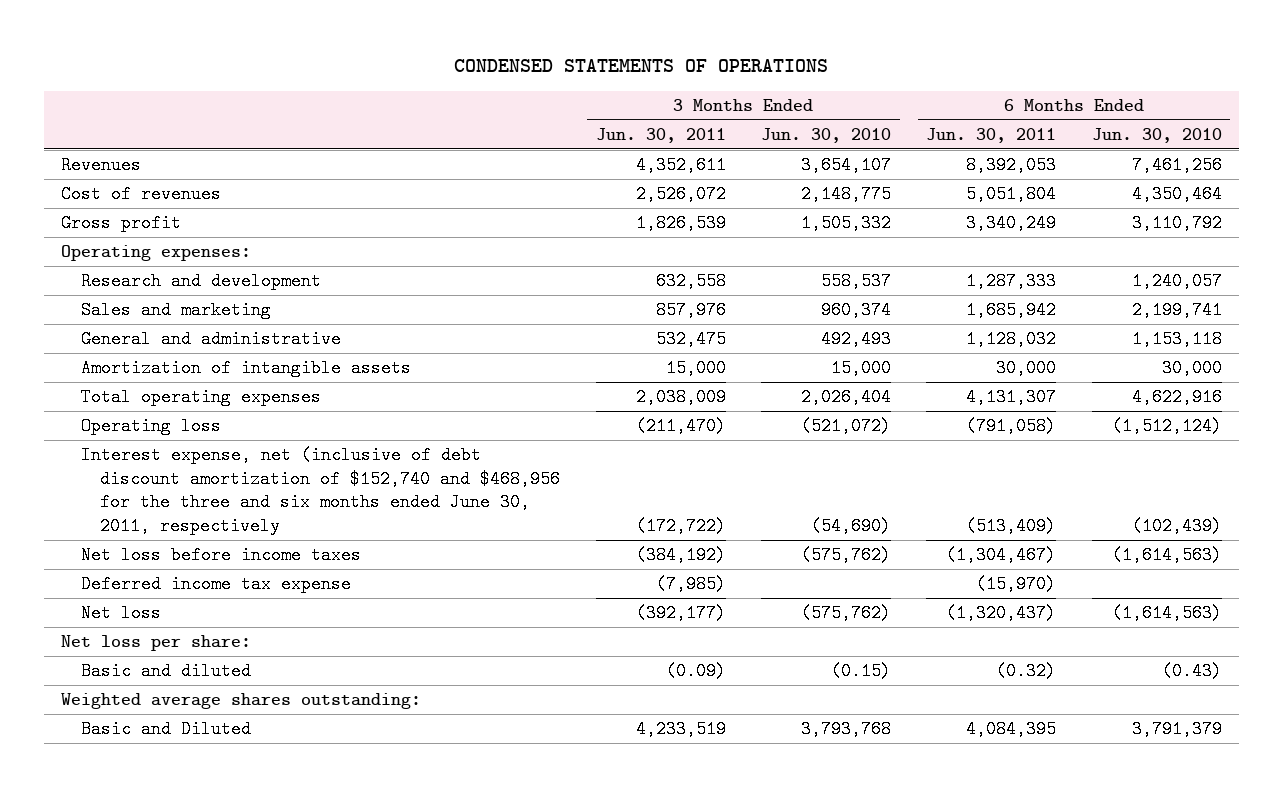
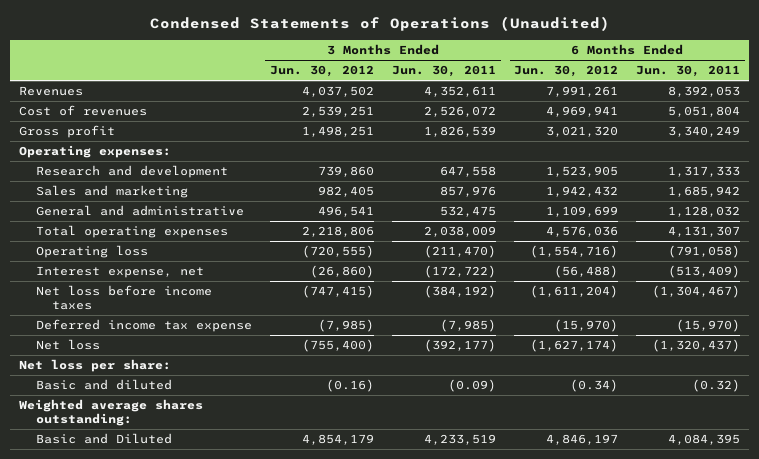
- CONDENSED STATEMENTS OF OPERATIONS
+ Condensed Statements of Operations (Unaudited)
- | 3 Months Ended Jun. 30, 2011 | 3 Months Ended Jun. 30, 2010 | 6 Months Ended Jun. 30, 2011 | 6 Months Ended Jun. 30, 2010
+ | 3 Months Ended Jun. 30, 2012 | 3 Months Ended Jun. 30, 2011 | 6 Months Ended Jun. 30, 2012 | 6 Months Ended Jun. 30, 2011
- Research and development | 632,558 | 558,537 | 1,287,333 | 1,240,057
+ Research and development | 739,860 | 647,558 | 1,523,905 | 1,317,333
- Amortization of intangible assets | 15,000 | 15,000 | 30,000 | 30,000
- Interest expense, net (inclusive of debt discount amortization of $152,740 and $468,956 for the three and six months ended June 30, 2011, respectively | (172,722) | (54,690) | (513,409) | (102,439)
+ Interest expense, net | (26,860) | (172,722) | (56,488) | (513,409)

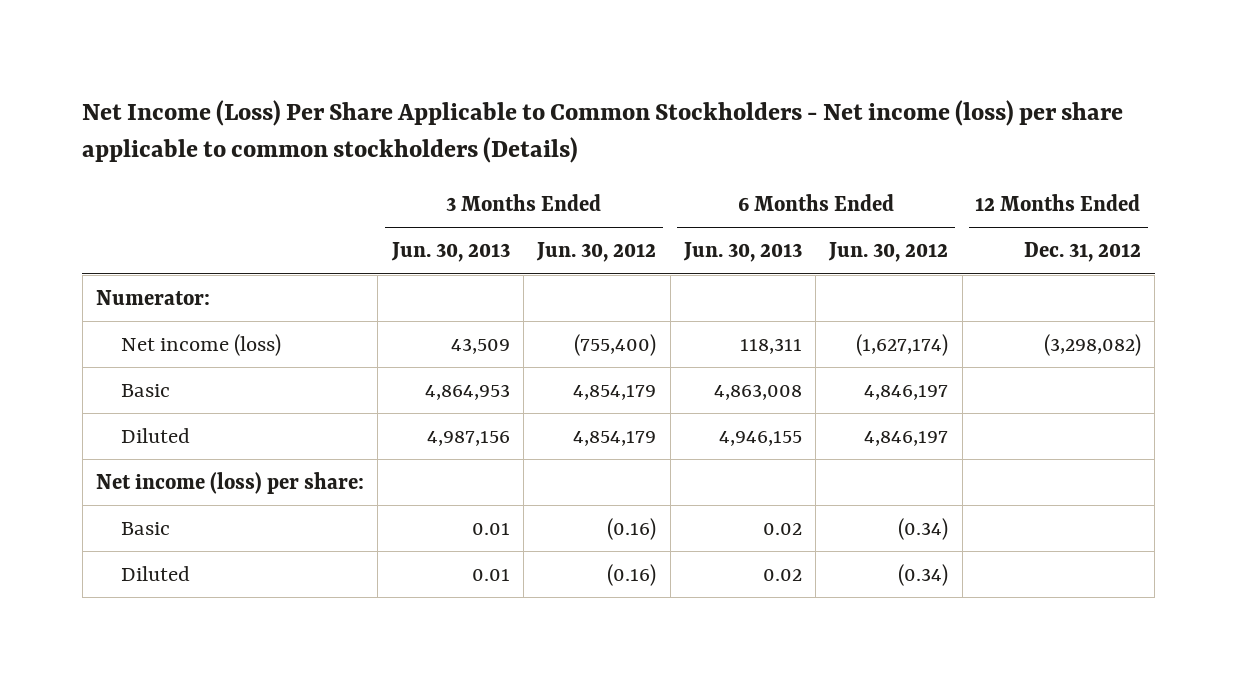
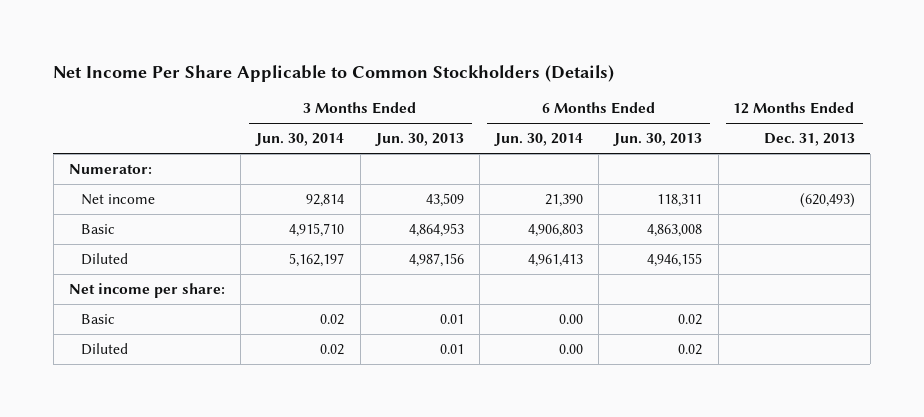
- Net Income (Loss) Per Share Applicable to Common Stockholders - Net income (loss) per share applicable to common stockholders (Details)
+ Net Income Per Share Applicable to Common Stockholders (Details)
- | 3 Months Ended Jun. 30, 2013 | 3 Months Ended Jun. 30, 2012 | 6 Months Ended Jun. 30, 2013 | 6 Months Ended Jun. 30, 2012 | 12 Months Ended Dec. 31, 2012
+ | 3 Months Ended Jun. 30, 2014 | 3 Months Ended Jun. 30, 2013 | 6 Months Ended Jun. 30, 2014 | 6 Months Ended Jun. 30, 2013 | 12 Months Ended Dec. 31, 2013
- Net income (loss) | 43,509 | (755,400) | 118,311 | (1,627,174) | (3,298,082)
+ Net income | 92,814 | 43,509 | 21,390 | 118,311 | (620,493)
- Net income (loss) per share:
+ Net income per share:

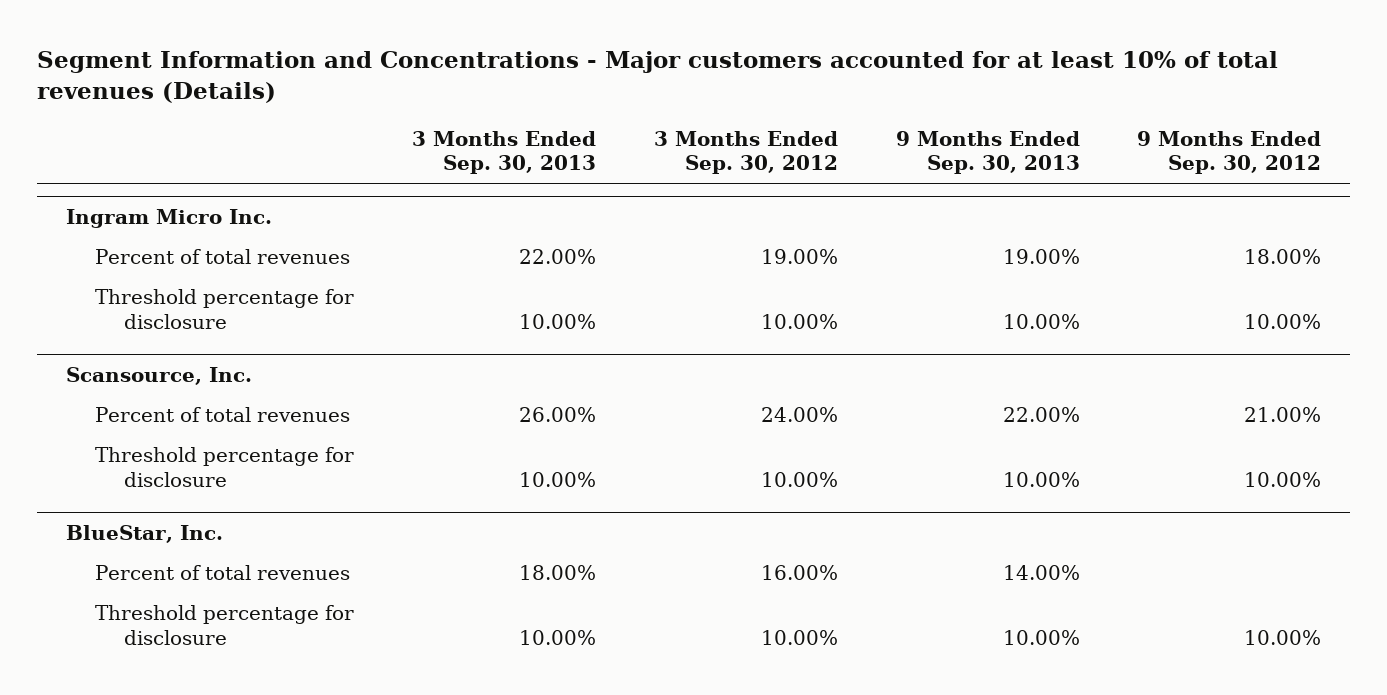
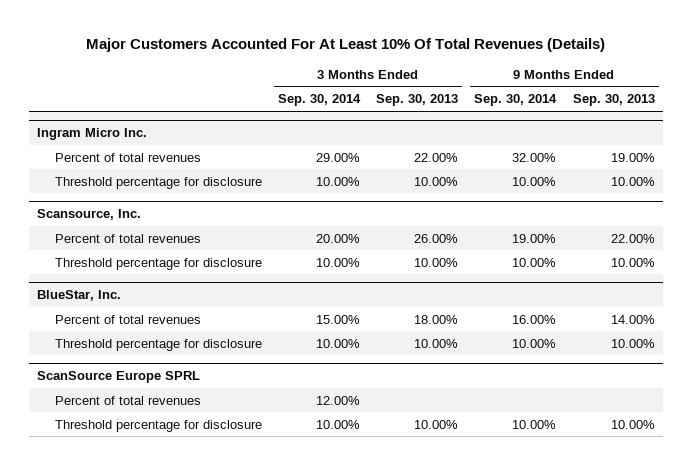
- Segment Information and Concentrations - Major customers accounted for at least 10% of total revenues (Details)
+ Major Customers Accounted For At Least 10% Of Total Revenues (Details)
- | 3 Months Ended Sep. 30, 2013 | 3 Months Ended Sep. 30, 2012 | 9 Months Ended Sep. 30, 2013 | 9 Months Ended Sep. 30, 2012
+ | 3 Months Ended Sep. 30, 2014 | 3 Months Ended Sep. 30, 2013 | 9 Months Ended Sep. 30, 2014 | 9 Months Ended Sep. 30, 2013
+ ScanSource Europe SPRL
+ Percent of total revenues | 12.00% | | |
+ Threshold percentage for disclosure | 10.00% | 10.00% | 10.00% | 10.00%

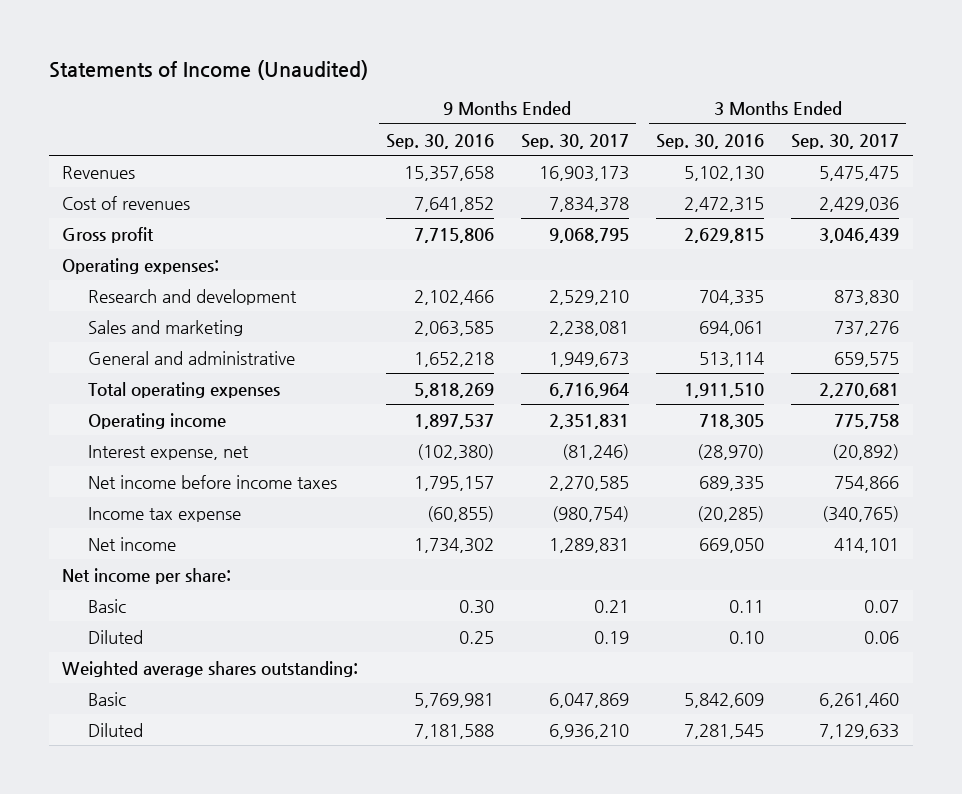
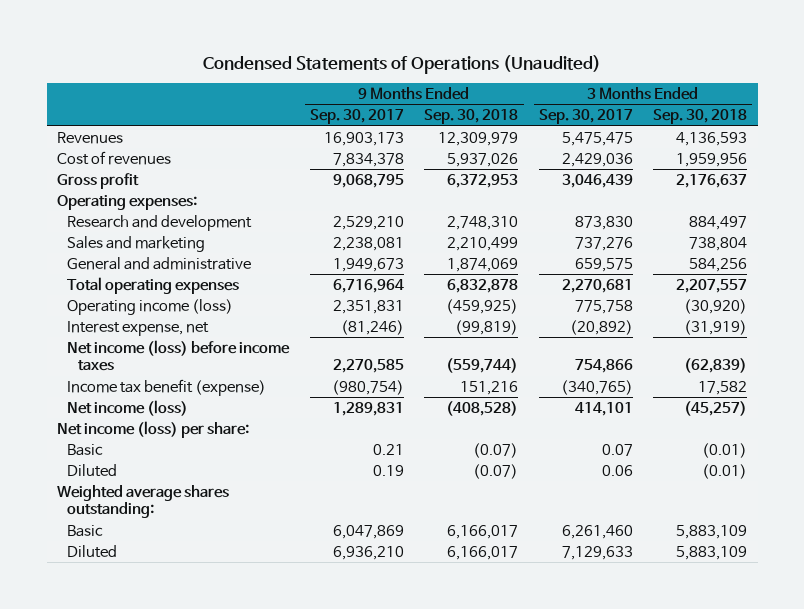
- Statements of Income (Unaudited)
+ Condensed Statements of Operations (Unaudited)
- | 9 Months Ended Sep. 30, 2016 | 9 Months Ended Sep. 30, 2017 | 3 Months Ended Sep. 30, 2016 | 3 Months Ended Sep. 30, 2017
+ | 9 Months Ended Sep. 30, 2017 | 9 Months Ended Sep. 30, 2018 | 3 Months Ended Sep. 30, 2017 | 3 Months Ended Sep. 30, 2018
- Operating income | 1,897,537 | 2,351,831 | 718,305 | 775,758
+ Operating income (loss) | 2,351,831 | (459,925) | 775,758 | (30,920)
- Net income before income taxes | 1,795,157 | 2,270,585 | 689,335 | 754,866
- Income tax expense | (60,855) | (980,754) | (20,285) | (340,765)
- Net income | 1,734,302 | 1,289,831 | 669,050 | 414,101
- Net income per share:
+ Net income (loss) before income taxes | 2,270,585 | (559,744) | 754,866 | (62,839)
+ Income tax benefit (expense) | (980,754) | 151,216 | (340,765) | 17,582
+ Net income (loss) | 1,289,831 | (408,528) | 414,101 | (45,257)
+ Net income (loss) per share:

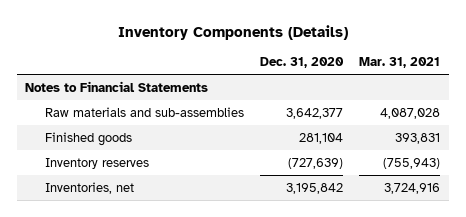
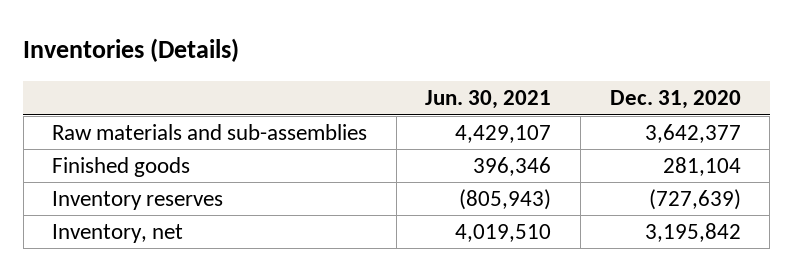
- Inventory Components (Details)
+ Inventories (Details)
- | Dec. 31, 2020 | Mar. 31, 2021
+ | Jun. 30, 2021 | Dec. 31, 2020
- Notes to Financial Statements
- Inventories, net | 3,195,842 | 3,724,916
+ Inventory, net | 4,019,510 | 3,195,842

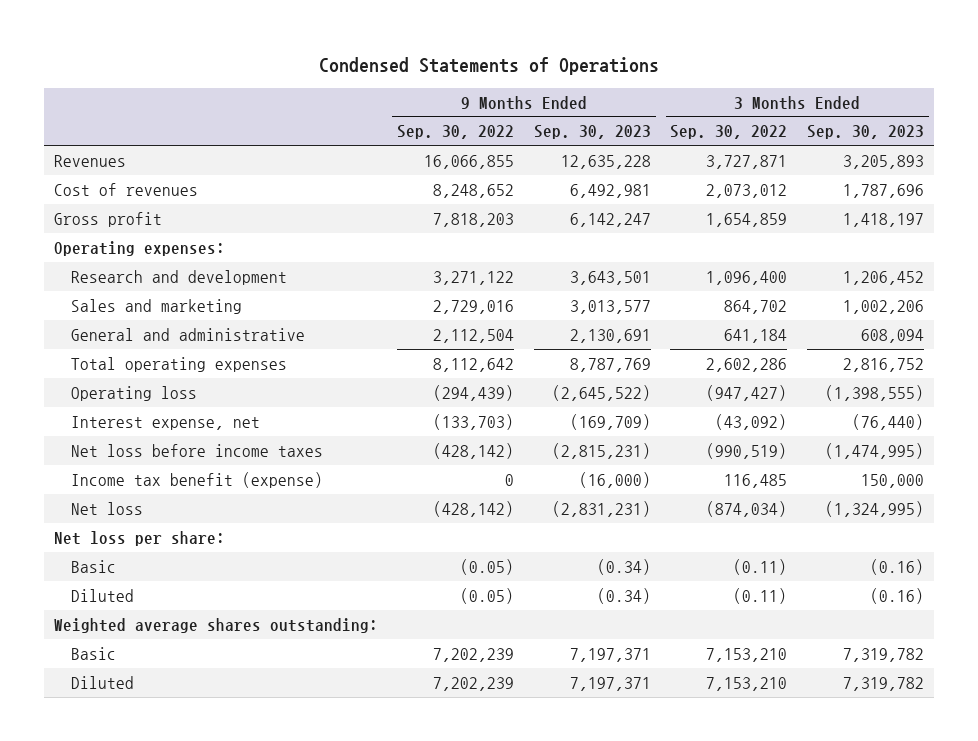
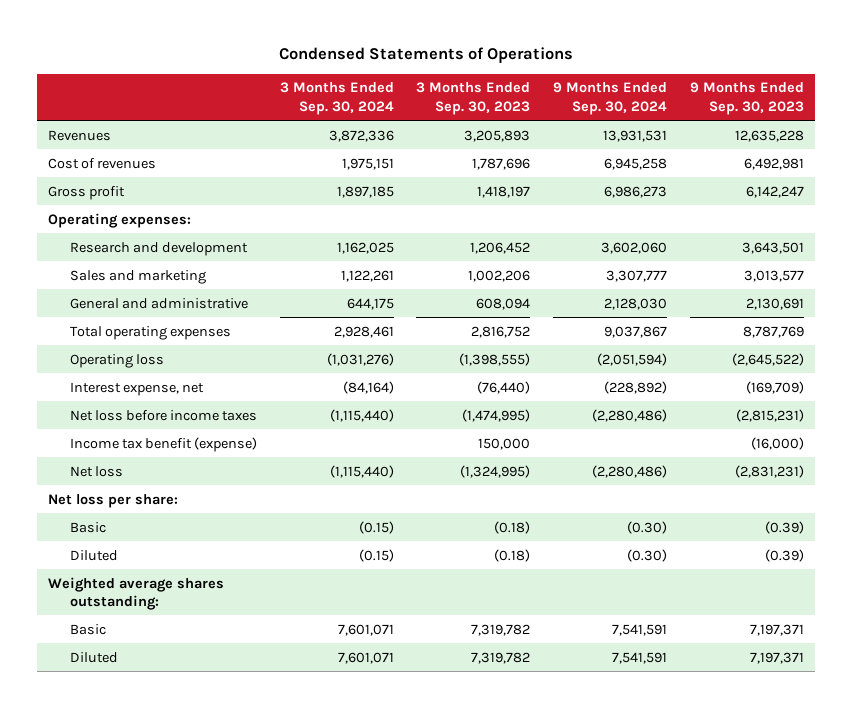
- | 9 Months Ended Sep. 30, 2022 | 9 Months Ended Sep. 30, 2023 | 3 Months Ended Sep. 30, 2022 | 3 Months Ended Sep. 30, 2023
+ | 3 Months Ended Sep. 30, 2024 | 3 Months Ended Sep. 30, 2023 | 9 Months Ended Sep. 30, 2024 | 9 Months Ended Sep. 30, 2023
- Basic | (0.05) | (0.34) | (0.11) | (0.16)
- Diluted | (0.05) | (0.34) | (0.11) | (0.16)
+ Basic | (0.15) | (0.18) | (0.30) | (0.39)
+ Diluted | (0.15) | (0.18) | (0.30) | (0.39)

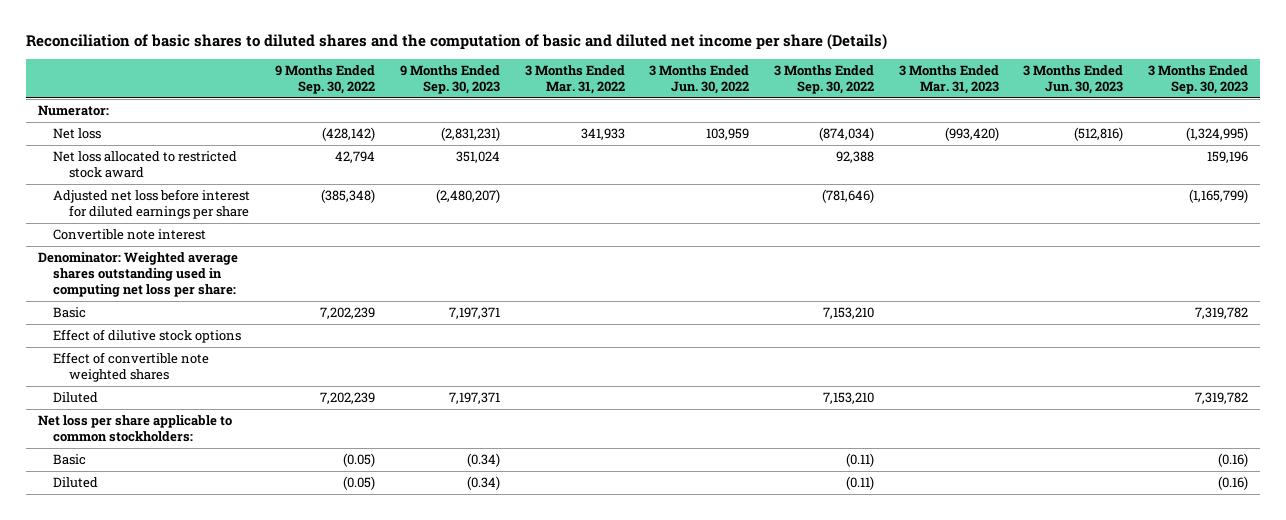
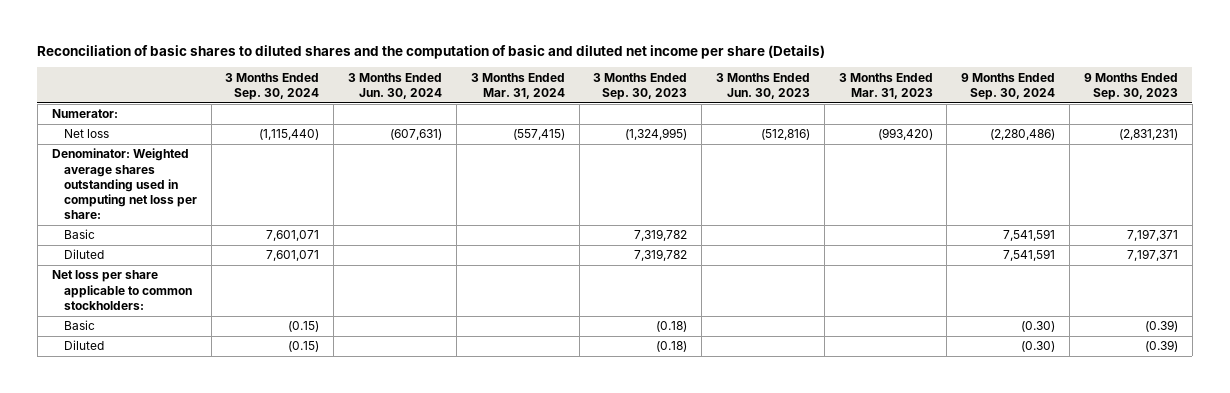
- | 9 Months Ended Sep. 30, 2022 | 9 Months Ended Sep. 30, 2023 | 3 Months Ended Mar. 31, 2022 | 3 Months Ended Jun. 30, 2022 | 3 Months Ended Sep. 30, 2022 | 3 Months Ended Mar. 31, 2023 | 3 Months Ended Jun. 30, 2023 | 3 Months Ended Sep. 30, 2023
+ | 3 Months Ended Sep. 30, 2024 | 3 Months Ended Jun. 30, 2024 | 3 Months Ended Mar. 31, 2024 | 3 Months Ended Sep. 30, 2023 | 3 Months Ended Jun. 30, 2023 | 3 Months Ended Mar. 31, 2023 | 9 Months Ended Sep. 30, 2024 | 9 Months Ended Sep. 30, 2023
- Net loss allocated to restricted stock award | 42,794 | 351,024 | | | 92,388 | | | 159,196
- Adjusted net loss before interest for diluted earnings per share | (385,348) | (2,480,207) | | | (781,646) | | | (1,165,799)
- Convertible note interest
- Effect of dilutive stock options
- Effect of convertible note weighted shares
- Basic | (0.05) | (0.34) | | | (0.11) | | | (0.16)
- Diluted | (0.05) | (0.34) | | | (0.11) | | | (0.16)
+ Basic | (0.15) | | | (0.18) | | | (0.30) | (0.39)
+ Diluted | (0.15) | | | (0.18) | | | (0.30) | (0.39)

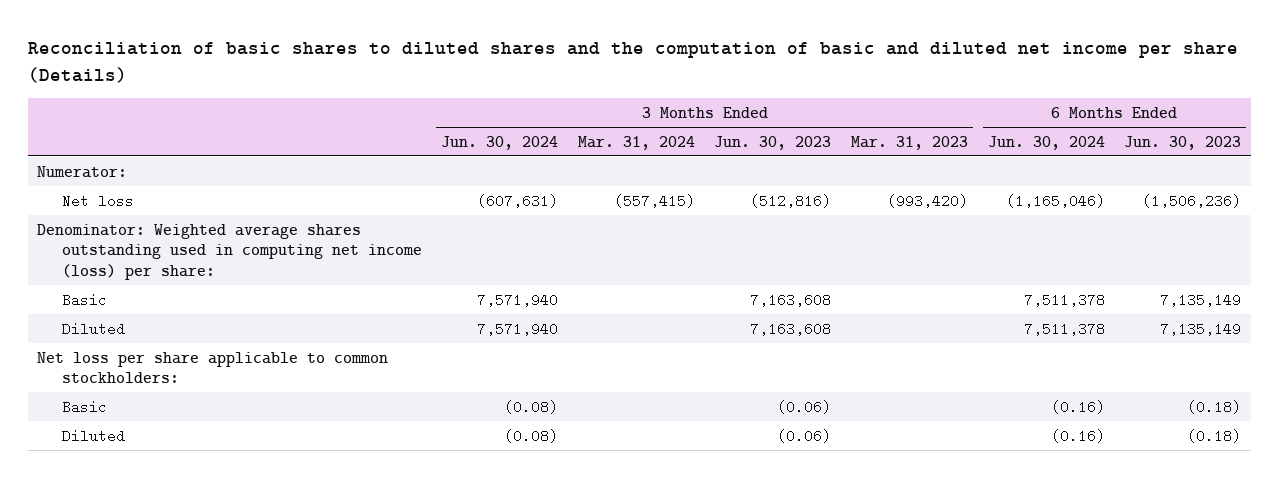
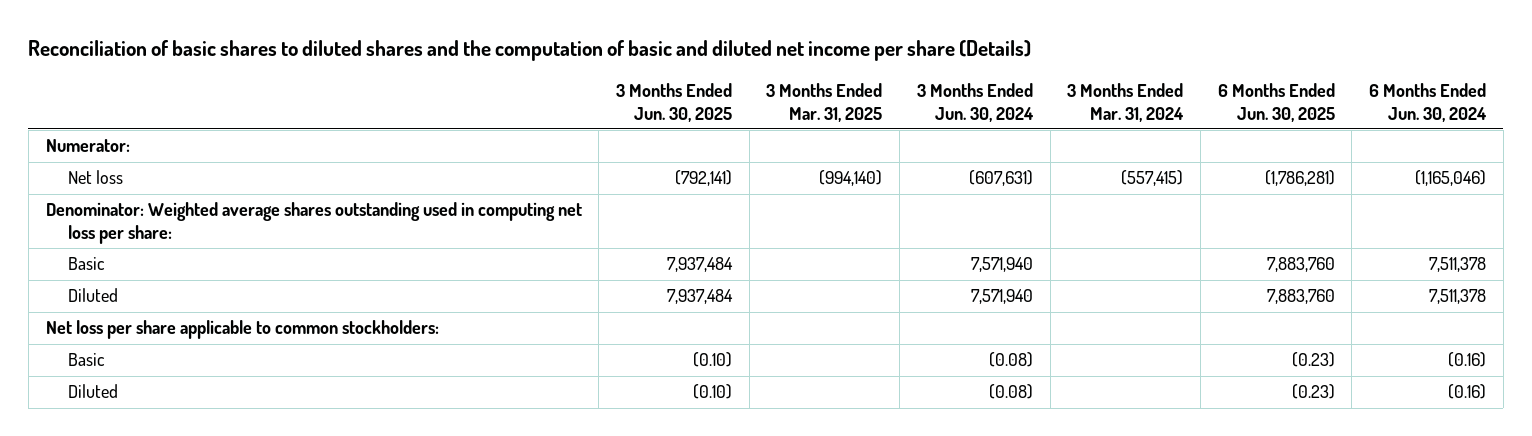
- | 3 Months Ended Jun. 30, 2024 | 3 Months Ended Mar. 31, 2024 | 3 Months Ended Jun. 30, 2023 | 3 Months Ended Mar. 31, 2023 | 6 Months Ended Jun. 30, 2024 | 6 Months Ended Jun. 30, 2023
+ | 3 Months Ended Jun. 30, 2025 | 3 Months Ended Mar. 31, 2025 | 3 Months Ended Jun. 30, 2024 | 3 Months Ended Mar. 31, 2024 | 6 Months Ended Jun. 30, 2025 | 6 Months Ended Jun. 30, 2024
- Denominator: Weighted average shares outstanding used in computing net income (loss) per share:
+ Denominator: Weighted average shares outstanding used in computing net loss per share:

